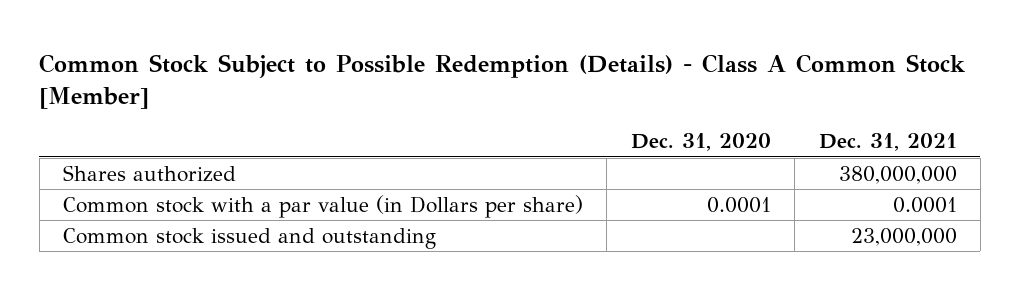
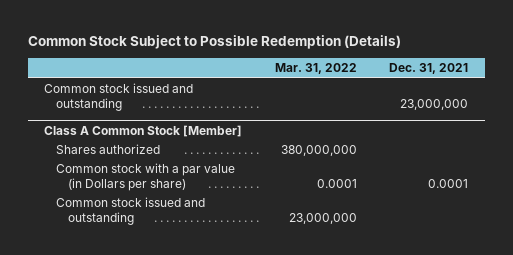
- Common Stock Subject to Possible Redemption (Details) - Class A Common Stock [Member]
+ Common Stock Subject to Possible Redemption (Details)
- | Dec. 31, 2020 | Dec. 31, 2021
+ | Mar. 31, 2022 | Dec. 31, 2021
- Shares authorized | | 380,000,000
- Common stock with a par value (in Dollars per share) | 0.0001 | 0.0001
+ Class A Common Stock [Member]
+ Shares authorized | 380,000,000 |
+ Common stock with a par value (in Dollars per share) | 0.0001 | 0.0001
+ Common stock issued and outstanding | 23,000,000 |

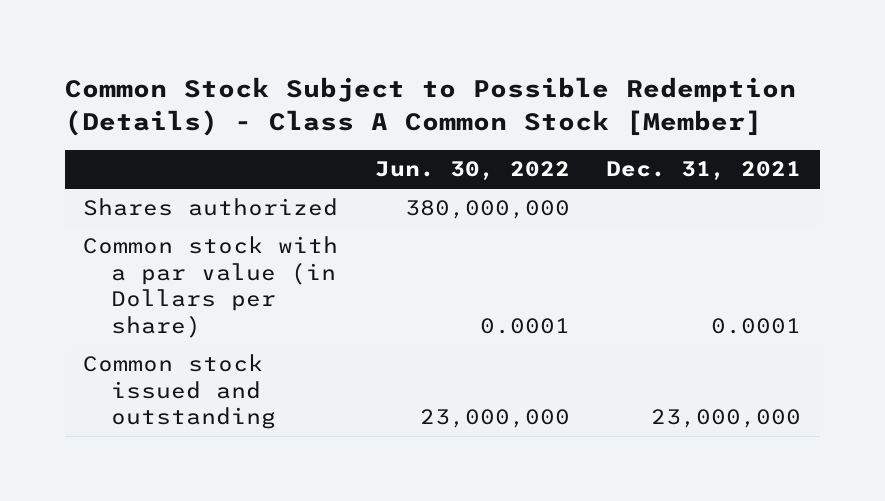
- Common Stock Subject to Possible Redemption (Details)
+ Common Stock Subject to Possible Redemption (Details) - Class A Common Stock [Member]
- | Mar. 31, 2022 | Dec. 31, 2021
+ | Jun. 30, 2022 | Dec. 31, 2021
+ Shares authorized | 380,000,000 |
+ Common stock with a par value (in Dollars per share) | 0.0001 | 0.0001
- Class A Common Stock [Member]
- Shares authorized | 380,000,000 |
- Common stock with a par value (in Dollars per share) | 0.0001 | 0.0001
- Common stock issued and outstanding | 23,000,000 |

